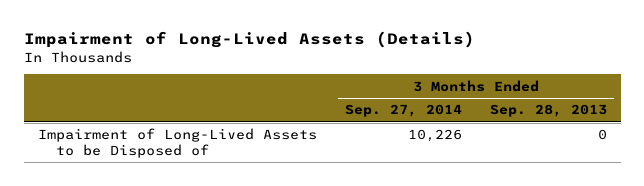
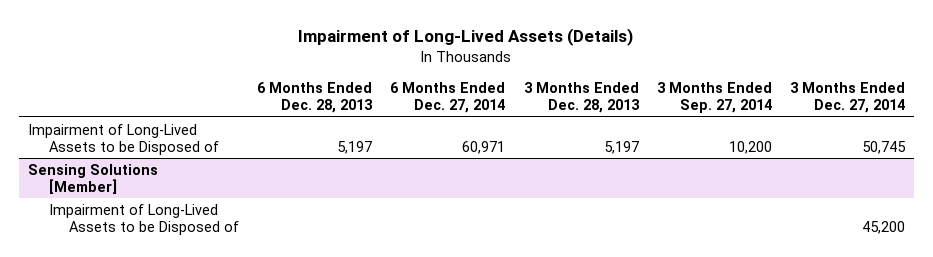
- | 3 Months Ended Sep. 27, 2014 | 3 Months Ended Sep. 28, 2013
+ | 6 Months Ended Dec. 28, 2013 | 6 Months Ended Dec. 27, 2014 | 3 Months Ended Dec. 28, 2013 | 3 Months Ended Sep. 27, 2014 | 3 Months Ended Dec. 27, 2014
- Impairment of Long-Lived Assets to be Disposed of | 10,226 | 0
+ Impairment of Long-Lived Assets to be Disposed of | 5,197 | 60,971 | 5,197 | 10,200 | 50,745
+ Sensing Solutions [Member]
+ Impairment of Long-Lived Assets to be Disposed of | | | | | 45,200

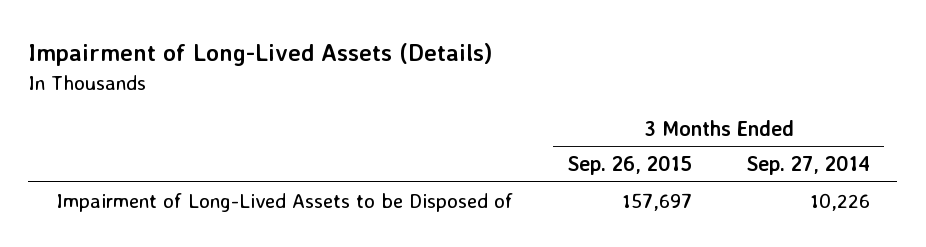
- | 6 Months Ended Dec. 28, 2013 | 6 Months Ended Dec. 27, 2014 | 3 Months Ended Dec. 28, 2013 | 3 Months Ended Sep. 27, 2014 | 3 Months Ended Dec. 27, 2014
+ | 3 Months Ended Sep. 26, 2015 | 3 Months Ended Sep. 27, 2014
- Impairment of Long-Lived Assets to be Disposed of | 5,197 | 60,971 | 5,197 | 10,200 | 50,745
- Sensing Solutions [Member]
- Impairment of Long-Lived Assets to be Disposed of | | | | | 45,200
+ Impairment of Long-Lived Assets to be Disposed of | 157,697 | 10,226

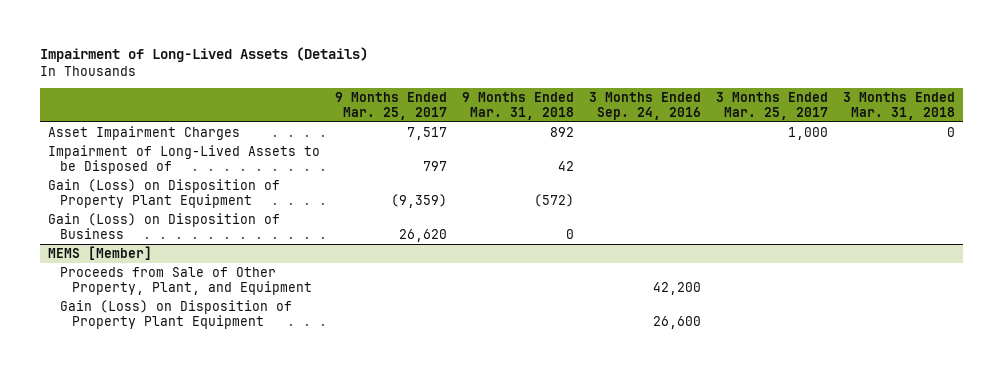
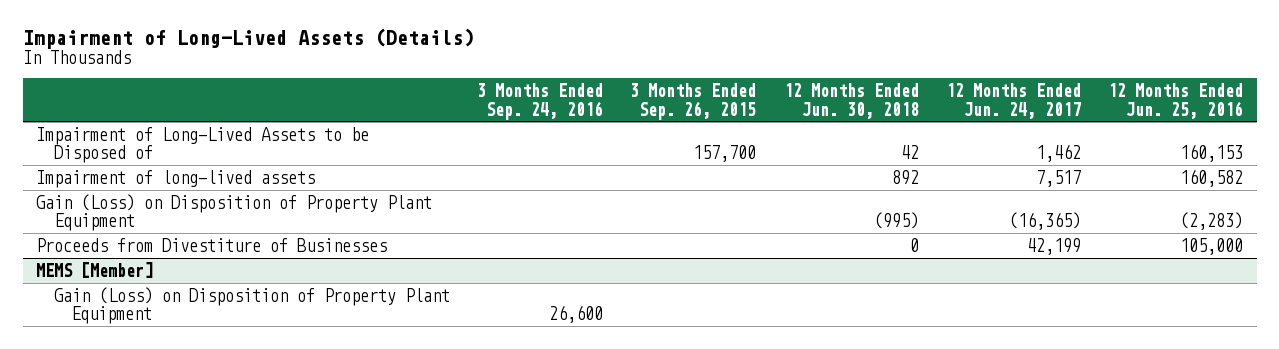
- | 9 Months Ended Mar. 25, 2017 | 9 Months Ended Mar. 31, 2018 | 3 Months Ended Sep. 24, 2016 | 3 Months Ended Mar. 25, 2017 | 3 Months Ended Mar. 31, 2018
+ | 3 Months Ended Sep. 24, 2016 | 3 Months Ended Sep. 26, 2015 | 12 Months Ended Jun. 30, 2018 | 12 Months Ended Jun. 24, 2017 | 12 Months Ended Jun. 25, 2016
- Asset Impairment Charges | 7,517 | 892 | | 1,000 | 0
+ Impairment of long-lived assets | | | 892 | 7,517 | 160,582
- Gain (Loss) on Disposition of Business | 26,620 | 0 | | |
+ Proceeds from Divestiture of Businesses | | | 0 | 42,199 | 105,000
@ MEMS [Member]
- Proceeds from Sale of Other Property, Plant, and Equipment | | | 42,200 | |

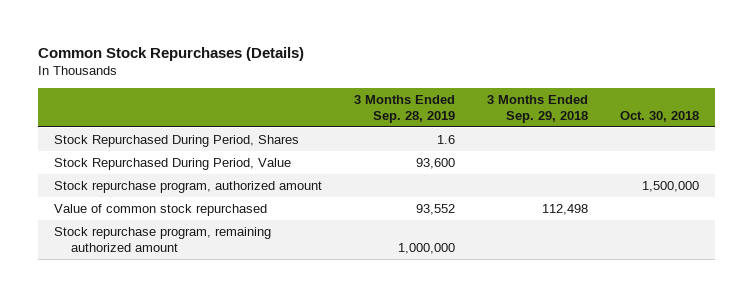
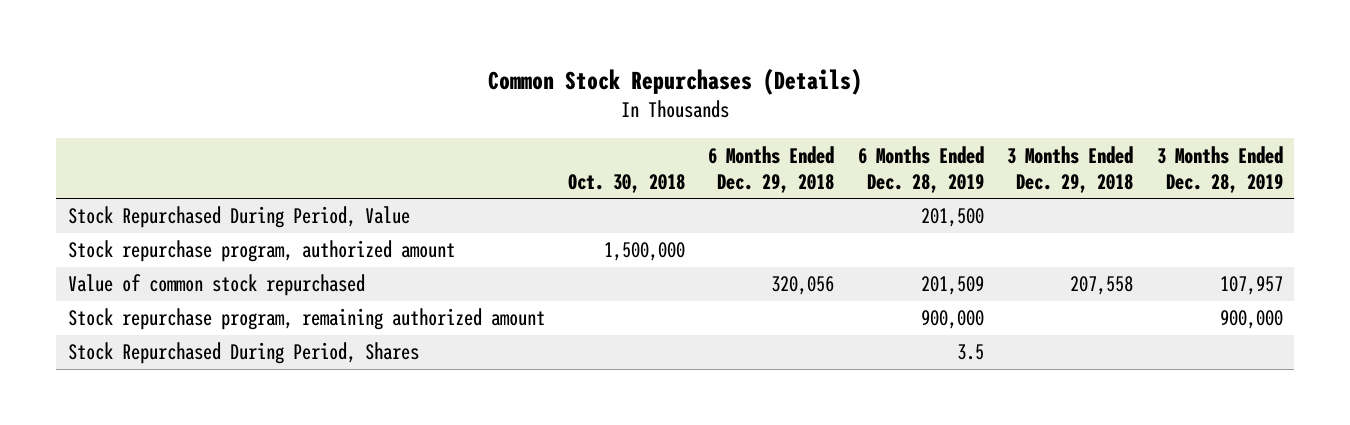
- | 3 Months Ended Sep. 28, 2019 | 3 Months Ended Sep. 29, 2018 | Oct. 30, 2018
+ | Oct. 30, 2018 | 6 Months Ended Dec. 29, 2018 | 6 Months Ended Dec. 28, 2019 | 3 Months Ended Dec. 29, 2018 | 3 Months Ended Dec. 28, 2019
moved down: Stock Repurchased During Period, Shares | | | 3.5 | |

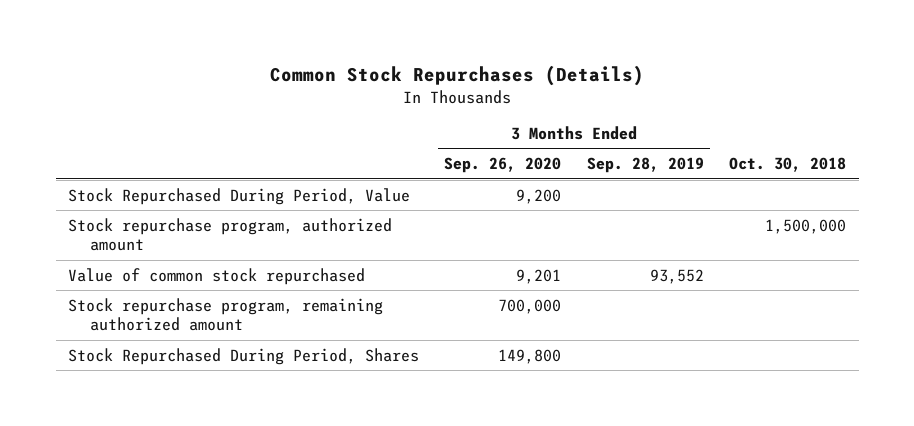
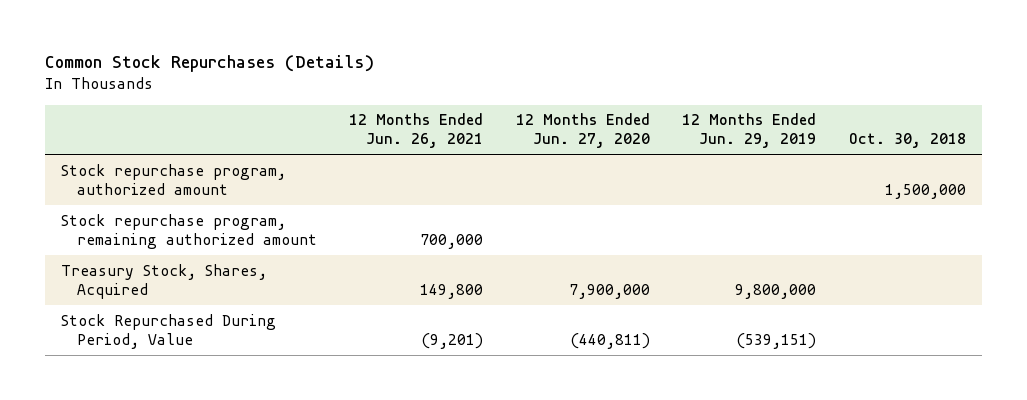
- | 3 Months Ended Sep. 26, 2020 | 3 Months Ended Sep. 28, 2019 | Oct. 30, 2018
+ | 12 Months Ended Jun. 26, 2021 | 12 Months Ended Jun. 27, 2020 | 12 Months Ended Jun. 29, 2019 | Oct. 30, 2018
- Value of common stock repurchased | 9,201 | 93,552 |
- Stock Repurchased During Period, Shares | 149,800 | |
+ Treasury Stock, Shares, Acquired | 149,800 | 7,900,000 | 9,800,000 |
moved down: Stock Repurchased During Period, Value | (9,201) | (440,811) | (539,151) |

